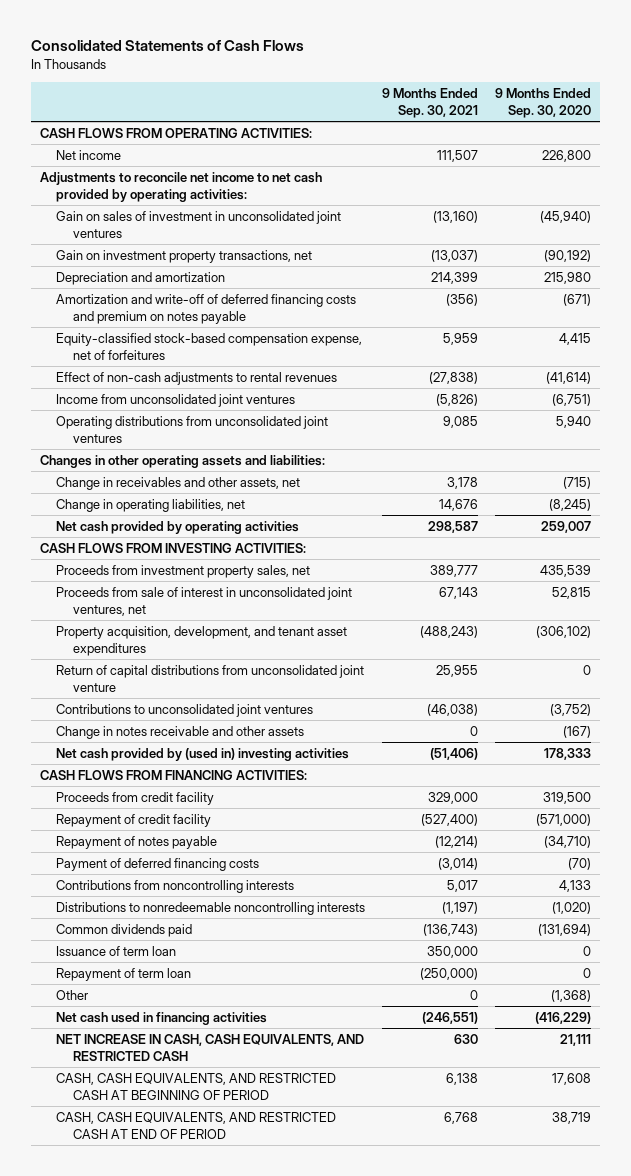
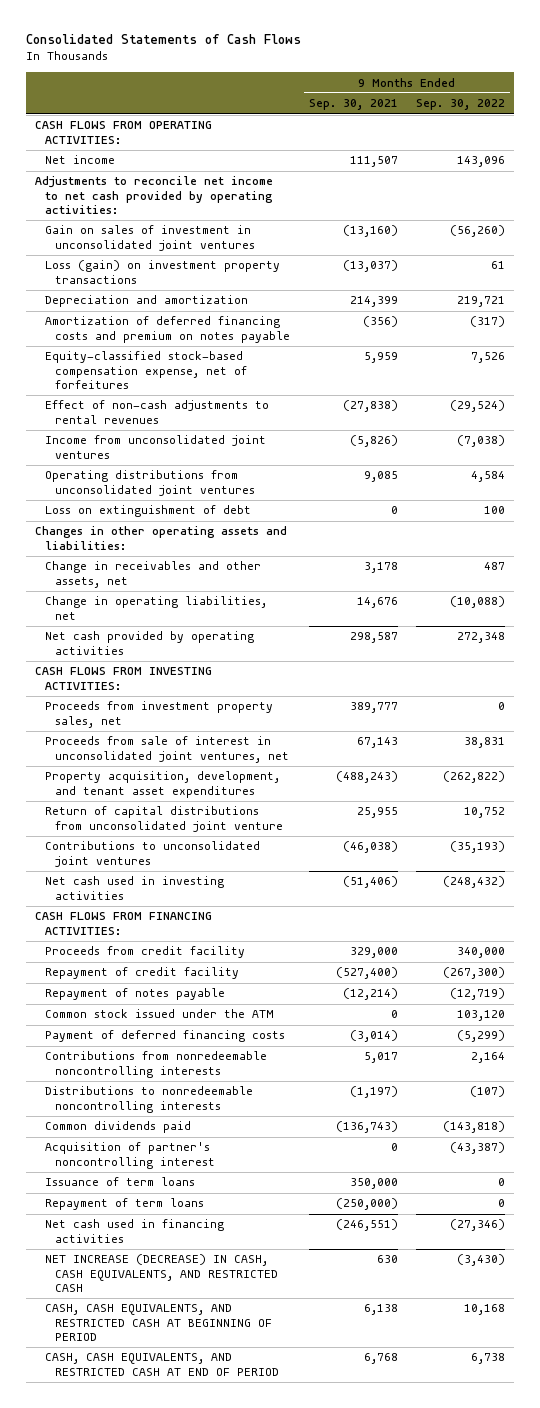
- | 9 Months Ended Sep. 30, 2021 | 9 Months Ended Sep. 30, 2020
+ | 9 Months Ended Sep. 30, 2021 | 9 Months Ended Sep. 30, 2022
- Gain on investment property transactions, net | (13,037) | (90,192)
+ Loss (gain) on investment property transactions | (13,037) | 61
- Amortization and write-off of deferred financing costs and premium on notes payable | (356) | (671)
+ Amortization of deferred financing costs and premium on notes payable | (356) | (317)
+ Loss on extinguishment of debt | 0 | 100
- Change in notes receivable and other assets | 0 | (167)
- Net cash provided by (used in) investing activities | (51,406) | 178,333
+ Net cash used in investing activities | (51,406) | (248,432)
+ Common stock issued under the ATM | 0 | 103,120
- Contributions from noncontrolling interests | 5,017 | 4,133
+ Contributions from nonredeemable noncontrolling interests | 5,017 | 2,164
- Issuance of term loan | 350,000 | 0
- Repayment of term loan | (250,000) | 0
- Other | 0 | (1,368)
+ Acquisition of partner's noncontrolling interest | 0 | (43,387)
+ Issuance of term loans | 350,000 | 0
+ Repayment of term loans | (250,000) | 0
- NET INCREASE IN CASH, CASH EQUIVALENTS, AND RESTRICTED CASH | 630 | 21,111
+ NET INCREASE (DECREASE) IN CASH, CASH EQUIVALENTS, AND RESTRICTED CASH | 630 | (3,430)

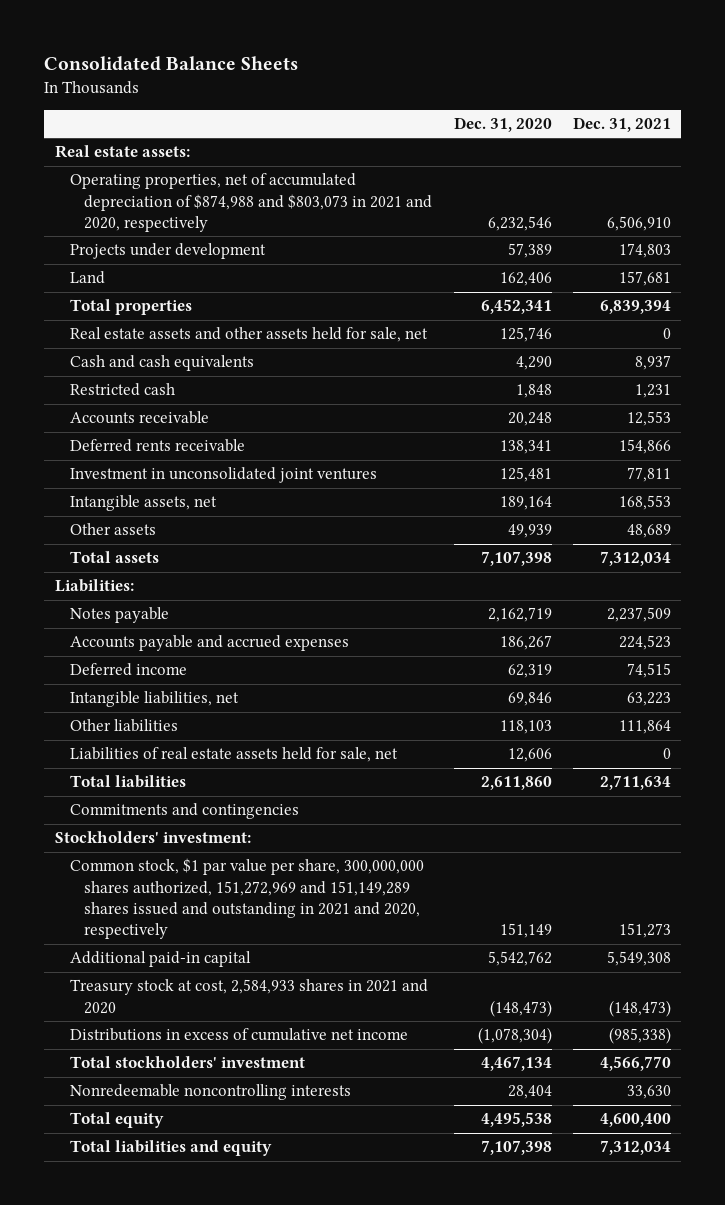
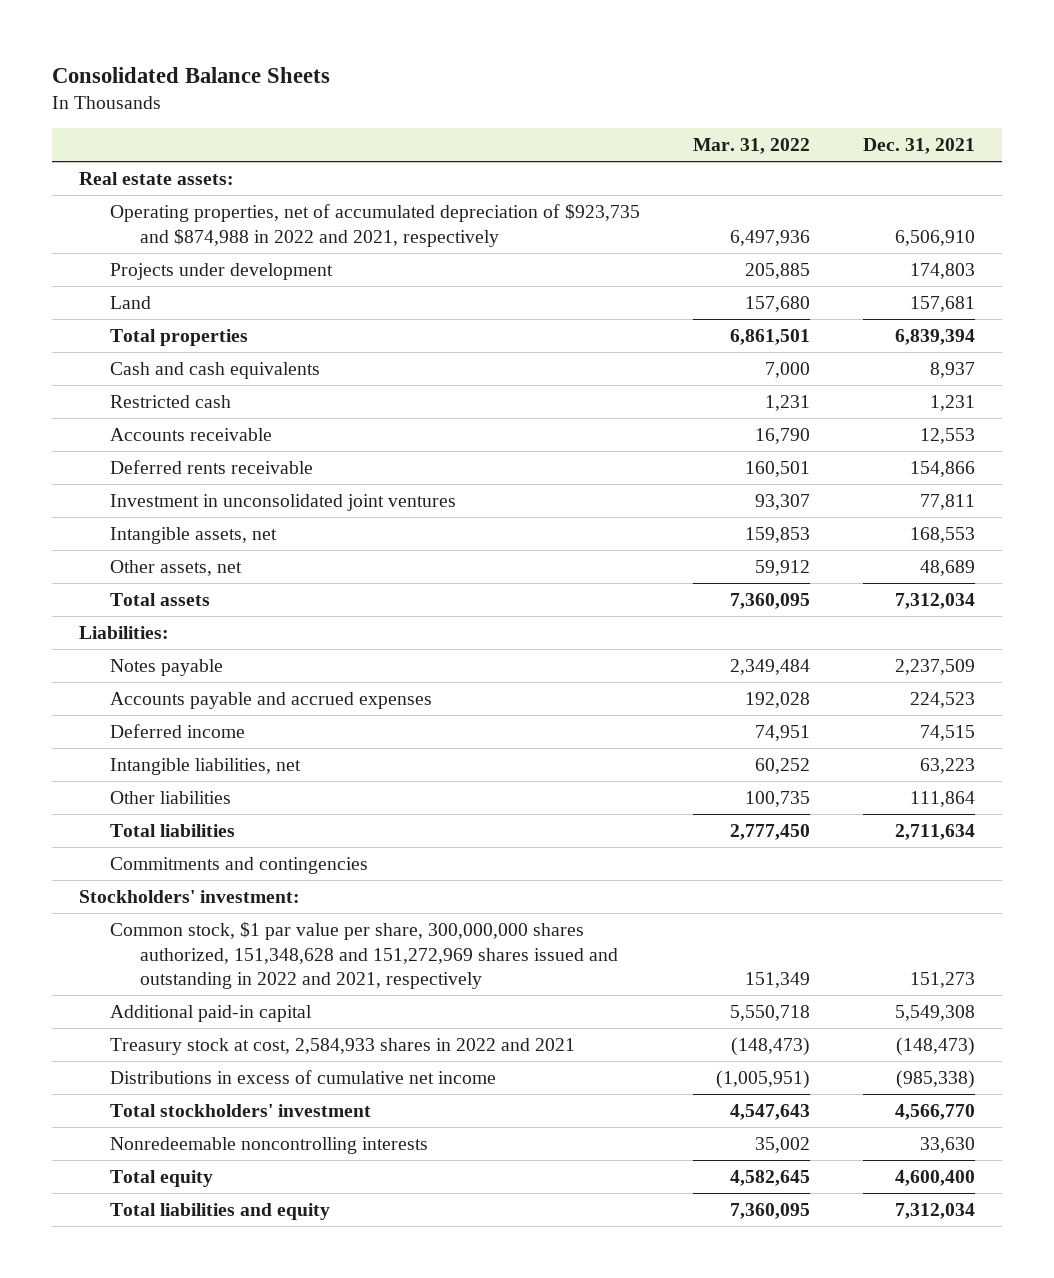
- | Dec. 31, 2020 | Dec. 31, 2021
+ | Mar. 31, 2022 | Dec. 31, 2021
- Operating properties, net of accumulated depreciation of $874,988 and $803,073 in 2021 and 2020, respectively | 6,232,546 | 6,506,910
+ Operating properties, net of accumulated depreciation of $923,735 and $874,988 in 2022 and 2021, respectively | 6,497,936 | 6,506,910
- Real estate assets and other assets held for sale, net | 125,746 | 0
- Other assets | 49,939 | 48,689
+ Other assets, net | 59,912 | 48,689
- Liabilities of real estate assets held for sale, net | 12,606 | 0
- Common stock, $1 par value per share, 300,000,000 shares authorized, 151,272,969 and 151,149,289 shares issued and outstanding in 2021 and 2020, respectively | 151,149 | 151,273
+ Common stock, $1 par value per share, 300,000,000 shares authorized, 151,348,628 and 151,272,969 shares issued and outstanding in 2022 and 2021, respectively | 151,349 | 151,273
- Treasury stock at cost, 2,584,933 shares in 2021 and 2020 | (148,473) | (148,473)
+ Treasury stock at cost, 2,584,933 shares in 2022 and 2021 | (148,473) | (148,473)

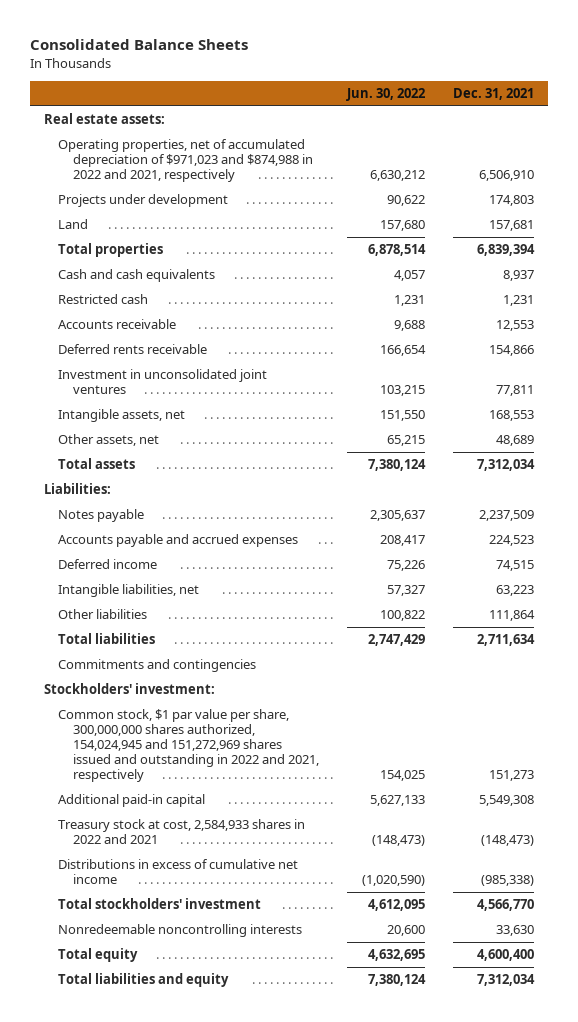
- | Mar. 31, 2022 | Dec. 31, 2021
+ | Jun. 30, 2022 | Dec. 31, 2021
- Operating properties, net of accumulated depreciation of $923,735 and $874,988 in 2022 and 2021, respectively | 6,497,936 | 6,506,910
+ Operating properties, net of accumulated depreciation of $971,023 and $874,988 in 2022 and 2021, respectively | 6,630,212 | 6,506,910
- Common stock, $1 par value per share, 300,000,000 shares authorized, 151,348,628 and 151,272,969 shares issued and outstanding in 2022 and 2021, respectively | 151,349 | 151,273
+ Common stock, $1 par value per share, 300,000,000 shares authorized, 154,024,945 and 151,272,969 shares issued and outstanding in 2022 and 2021, respectively | 154,025 | 151,273

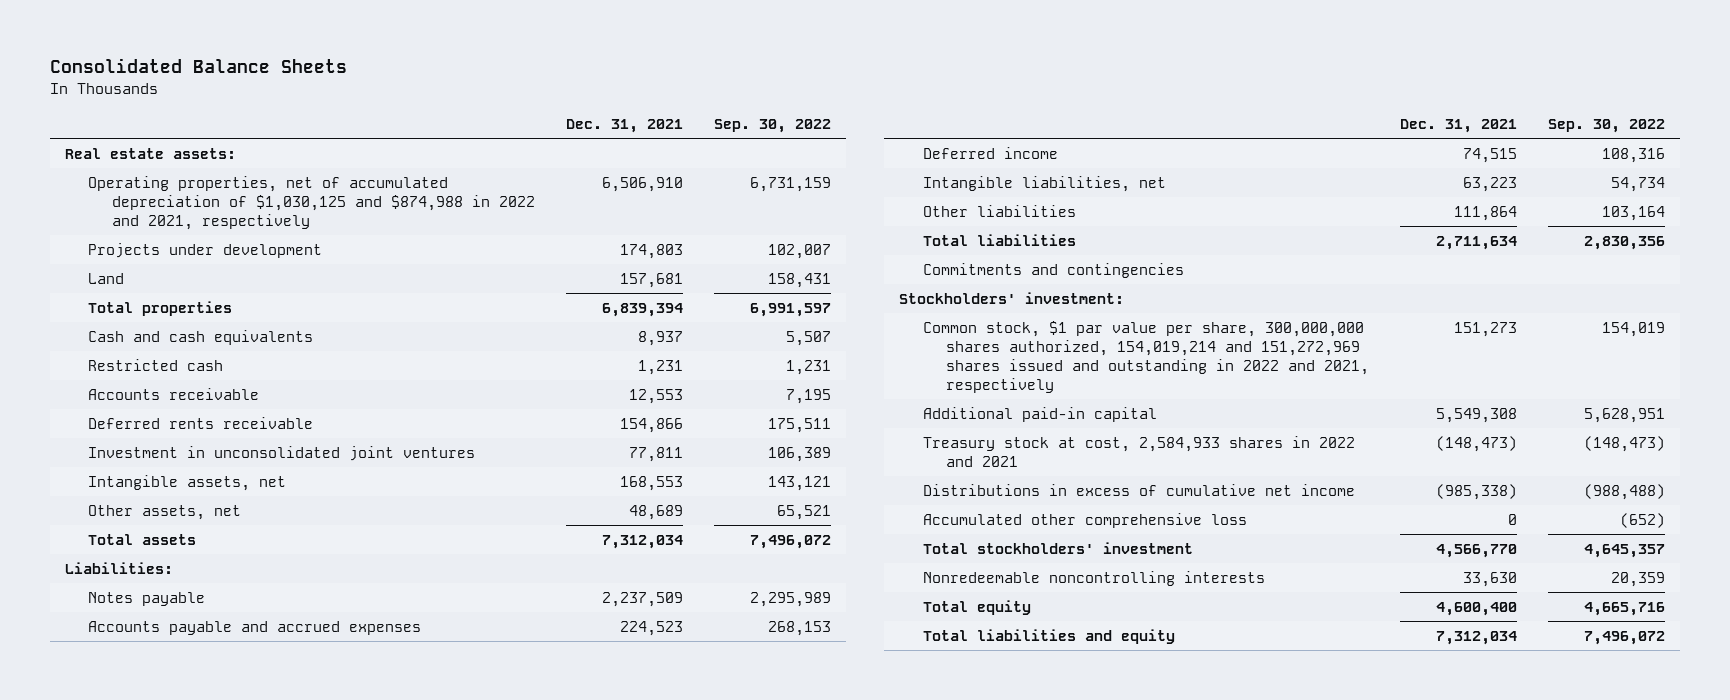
- | Jun. 30, 2022 | Dec. 31, 2021
+ | Dec. 31, 2021 | Sep. 30, 2022
- Operating properties, net of accumulated depreciation of $971,023 and $874,988 in 2022 and 2021, respectively | 6,630,212 | 6,506,910
+ Operating properties, net of accumulated depreciation of $1,030,125 and $874,988 in 2022 and 2021, respectively | 6,506,910 | 6,731,159
- Common stock, $1 par value per share, 300,000,000 shares authorized, 154,024,945 and 151,272,969 shares issued and outstanding in 2022 and 2021, respectively | 154,025 | 151,273
+ Common stock, $1 par value per share, 300,000,000 shares authorized, 154,019,214 and 151,272,969 shares issued and outstanding in 2022 and 2021, respectively | 151,273 | 154,019
+ Accumulated other comprehensive loss | 0 | (652)

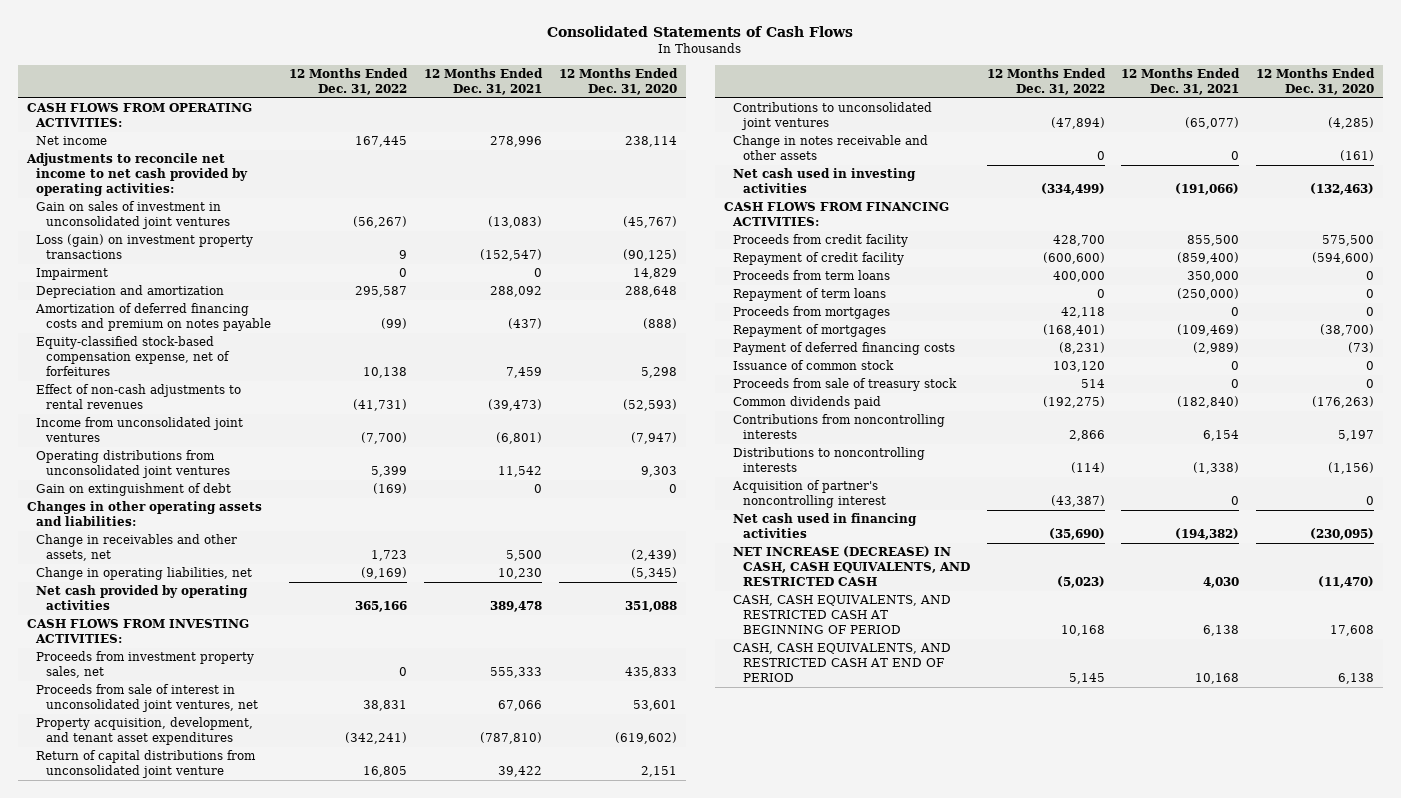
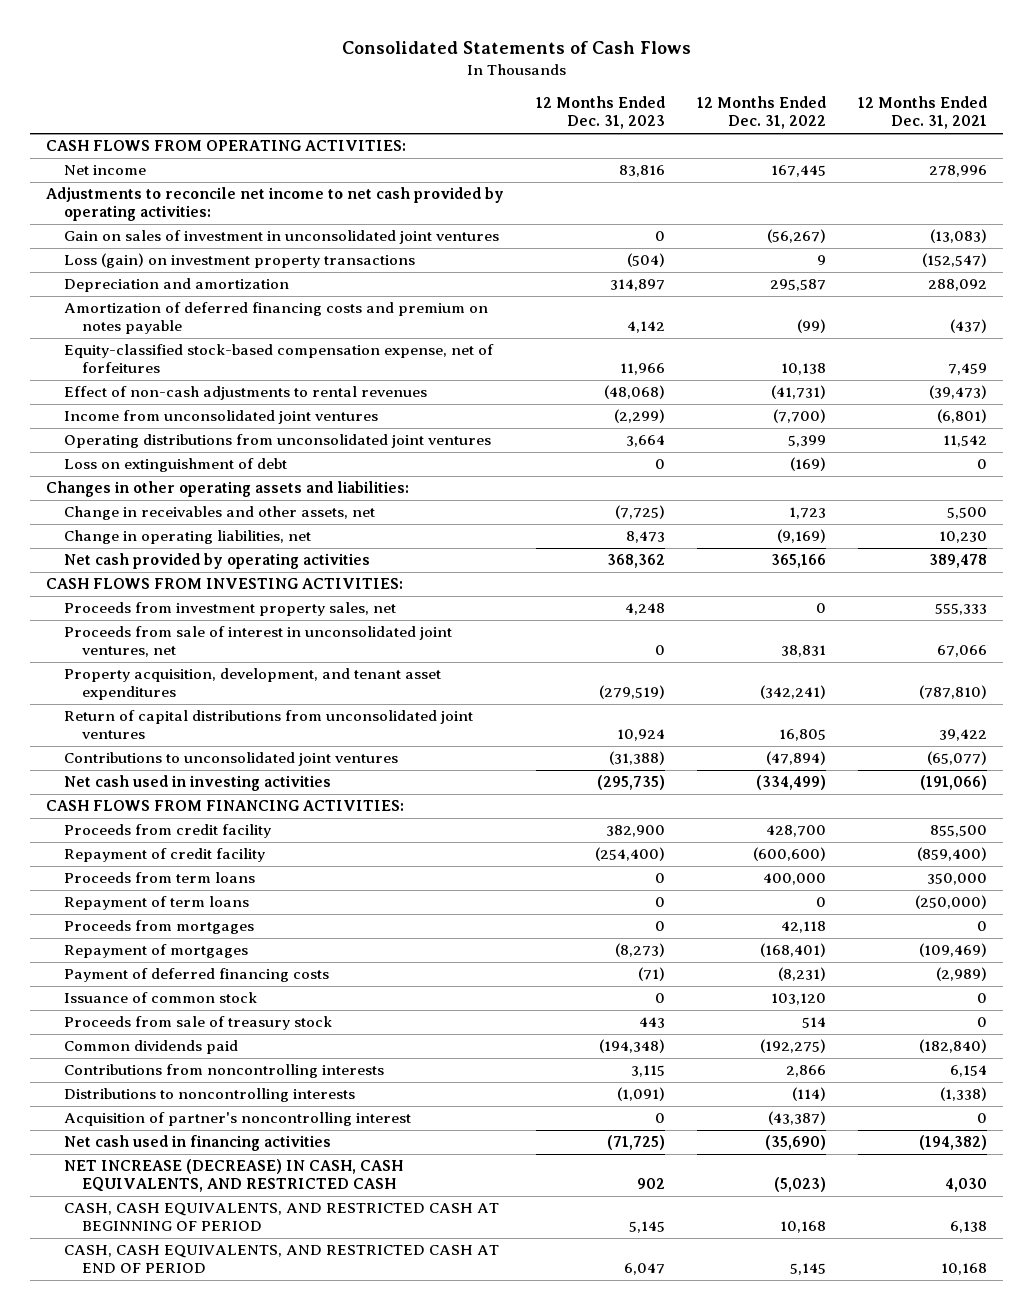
- | 12 Months Ended Dec. 31, 2022 | 12 Months Ended Dec. 31, 2021 | 12 Months Ended Dec. 31, 2020
+ | 12 Months Ended Dec. 31, 2023 | 12 Months Ended Dec. 31, 2022 | 12 Months Ended Dec. 31, 2021
- Impairment | 0 | 0 | 14,829
- Gain on extinguishment of debt | (169) | 0 | 0
+ Loss on extinguishment of debt | 0 | (169) | 0
- Return of capital distributions from unconsolidated joint venture | 16,805 | 39,422 | 2,151
+ Return of capital distributions from unconsolidated joint ventures | 10,924 | 16,805 | 39,422
- Change in notes receivable and other assets | 0 | 0 | (161)

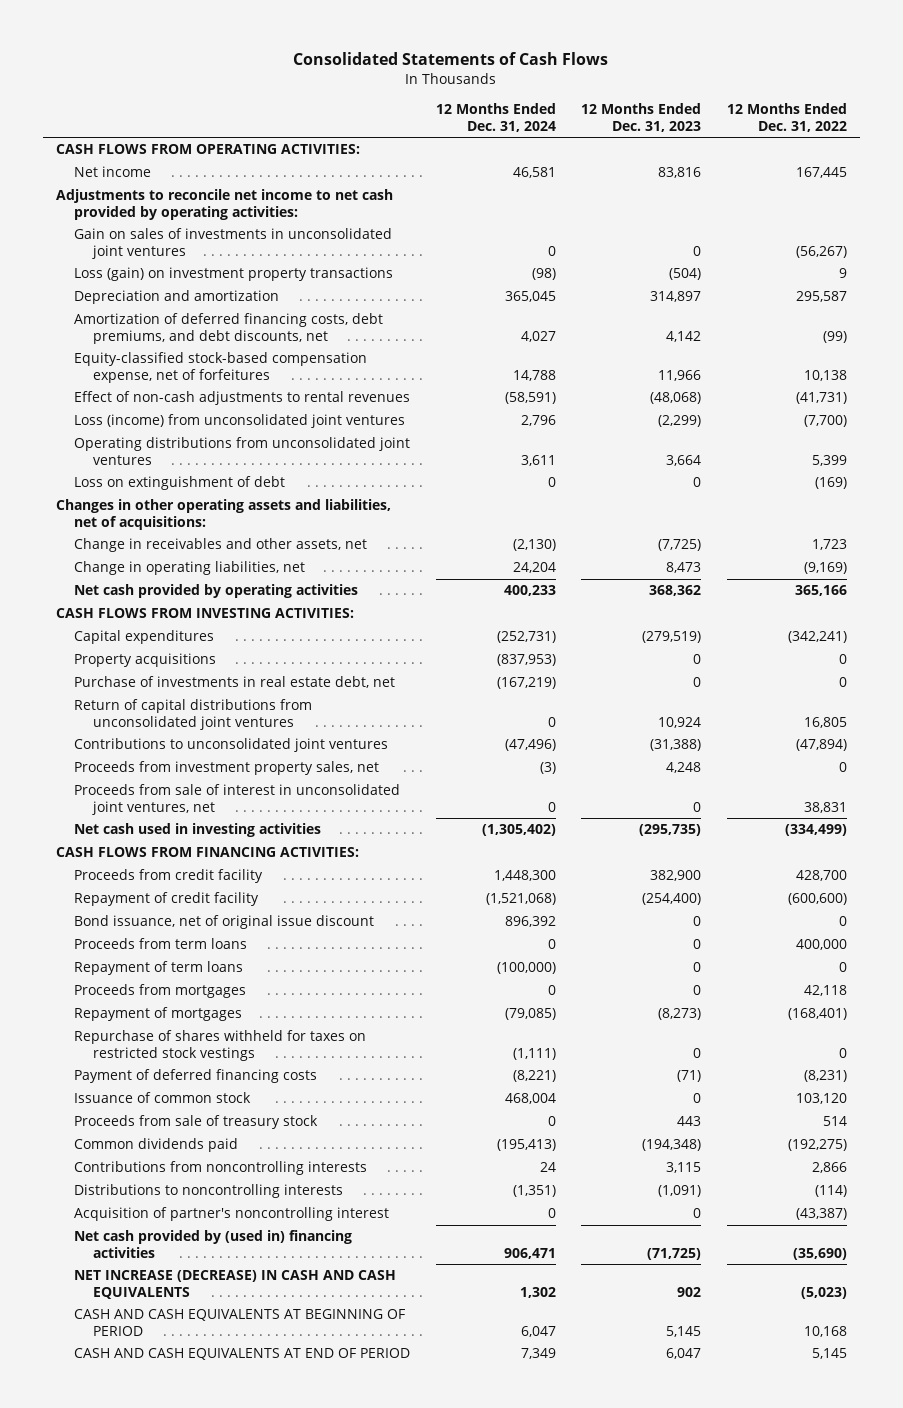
- | 12 Months Ended Dec. 31, 2023 | 12 Months Ended Dec. 31, 2022 | 12 Months Ended Dec. 31, 2021
+ | 12 Months Ended Dec. 31, 2024 | 12 Months Ended Dec. 31, 2023 | 12 Months Ended Dec. 31, 2022
- Gain on sales of investment in unconsolidated joint ventures | 0 | (56,267) | (13,083)
+ Gain on sales of investments in unconsolidated joint ventures | 0 | 0 | (56,267)
- Amortization of deferred financing costs and premium on notes payable | 4,142 | (99) | (437)
+ Amortization of deferred financing costs, debt premiums, and debt discounts, net | 4,027 | 4,142 | (99)
- Income from unconsolidated joint ventures | (2,299) | (7,700) | (6,801)
+ Loss (income) from unconsolidated joint ventures | 2,796 | (2,299) | (7,700)
- Changes in other operating assets and liabilities:
+ Changes in other operating assets and liabilities, net of acquisitions:
- Property acquisition, development, and tenant asset expenditures | (279,519) | (342,241) | (787,810)
+ Capital expenditures | (252,731) | (279,519) | (342,241)
+ Property acquisitions | (837,953) | 0 | 0
+ Purchase of investments in real estate debt, net | (167,219) | 0 | 0
moved down: Proceeds from investment property sales, net | (3) | 4,248 | 0
moved down: Proceeds from sale of interest in unconsolidated joint ventures, net | 0 | 0 | 38,831
+ Bond issuance, net of original issue discount | 896,392 | 0 | 0
+ Repurchase of shares withheld for taxes on restricted stock vestings | (1,111) | 0 | 0
- Net cash used in financing activities | (71,725) | (35,690) | (194,382)
- NET INCREASE (DECREASE) IN CASH, CASH EQUIVALENTS, AND RESTRICTED CASH | 902 | (5,023) | 4,030
- CASH, CASH EQUIVALENTS, AND RESTRICTED CASH AT BEGINNING OF PERIOD | 5,145 | 10,168 | 6,138
- CASH, CASH EQUIVALENTS, AND RESTRICTED CASH AT END OF PERIOD | 6,047 | 5,145 | 10,168
+ Net cash provided by (used in) financing activities | 906,471 | (71,725) | (35,690)
+ NET INCREASE (DECREASE) IN CASH AND CASH EQUIVALENTS | 1,302 | 902 | (5,023)
+ CASH AND CASH EQUIVALENTS AT BEGINNING OF PERIOD | 6,047 | 5,145 | 10,168
+ CASH AND CASH EQUIVALENTS AT END OF PERIOD | 7,349 | 6,047 | 5,145

